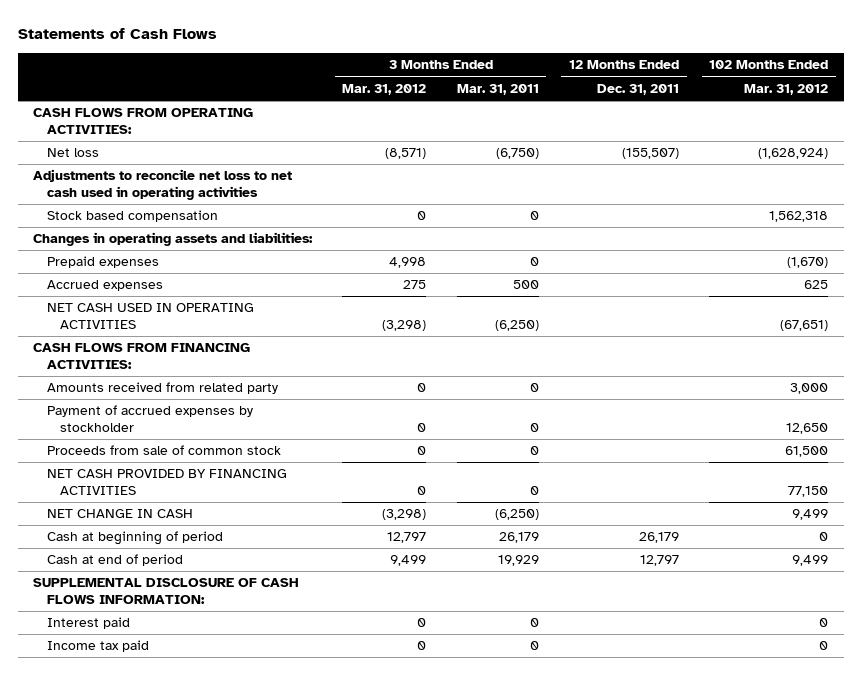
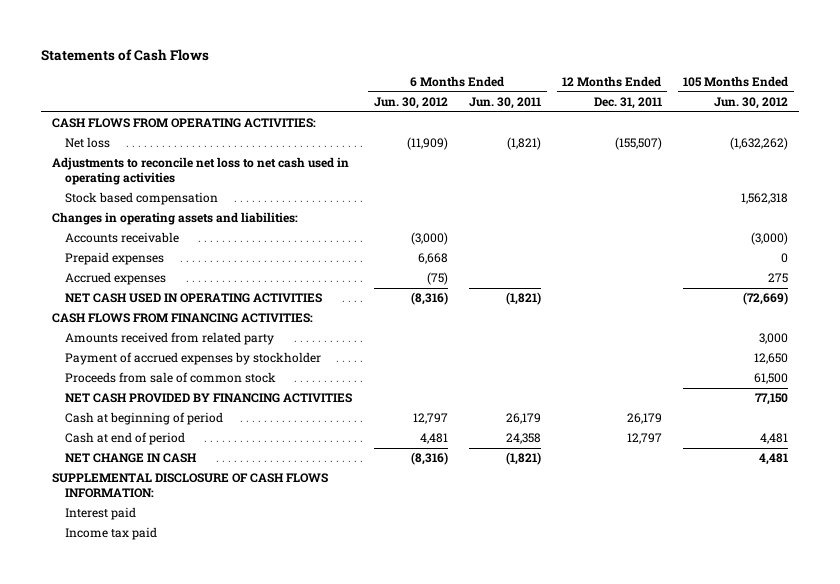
- | 3 Months Ended Mar. 31, 2012 | 3 Months Ended Mar. 31, 2011 | 12 Months Ended Dec. 31, 2011 | 102 Months Ended Mar. 31, 2012
+ | 6 Months Ended Jun. 30, 2012 | 6 Months Ended Jun. 30, 2011 | 12 Months Ended Dec. 31, 2011 | 105 Months Ended Jun. 30, 2012
+ Accounts receivable | (3,000) | | | (3,000)
moved down: NET CHANGE IN CASH | (8,316) | (1,821) | | 4,481

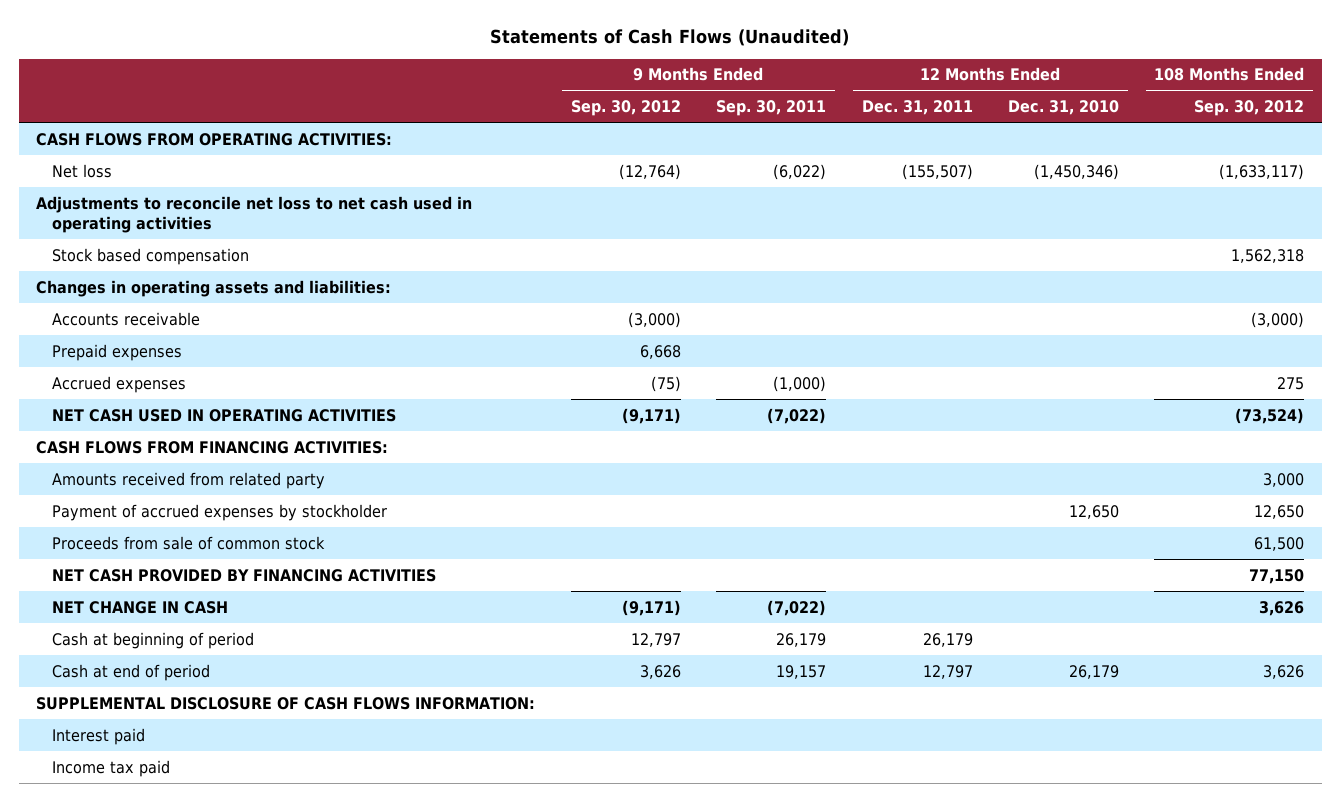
- Statements of Cash Flows
+ Statements of Cash Flows (Unaudited)
- | 6 Months Ended Jun. 30, 2012 | 6 Months Ended Jun. 30, 2011 | 12 Months Ended Dec. 31, 2011 | 105 Months Ended Jun. 30, 2012
+ | 9 Months Ended Sep. 30, 2012 | 9 Months Ended Sep. 30, 2011 | 12 Months Ended Dec. 31, 2011 | 12 Months Ended Dec. 31, 2010 | 108 Months Ended Sep. 30, 2012
moved up: NET CHANGE IN CASH | (9,171) | (7,022) | | | 3,626

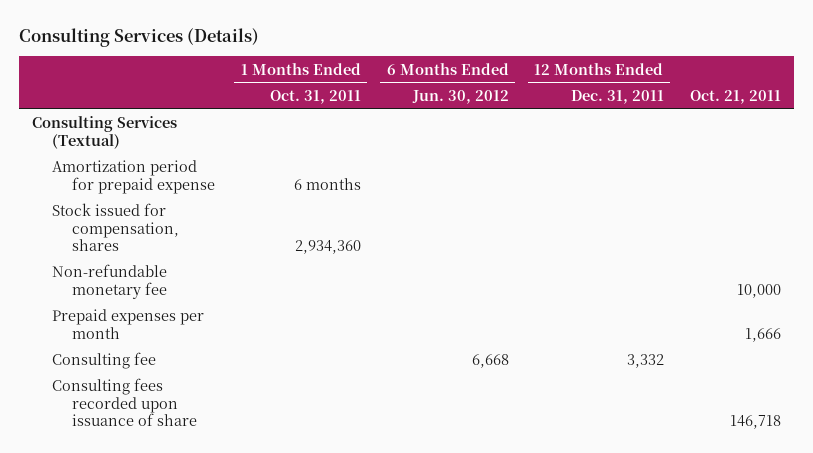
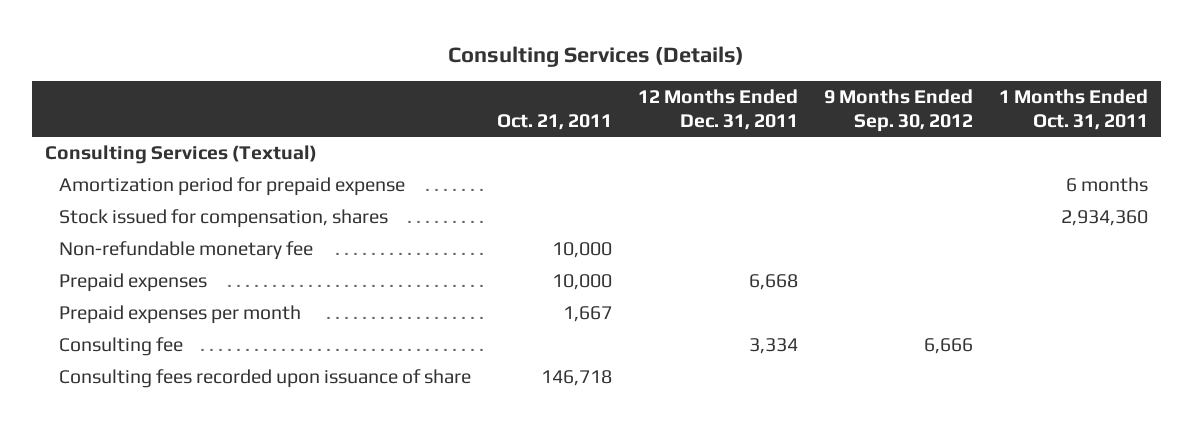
- | 1 Months Ended Oct. 31, 2011 | 6 Months Ended Jun. 30, 2012 | 12 Months Ended Dec. 31, 2011 | Oct. 21, 2011
+ | Oct. 21, 2011 | 12 Months Ended Dec. 31, 2011 | 9 Months Ended Sep. 30, 2012 | 1 Months Ended Oct. 31, 2011
- Prepaid expenses per month | | | | 1,666
- Consulting fee | | 6,668 | 3,332 |
+ Prepaid expenses | 10,000 | 6,668 | |
+ Prepaid expenses per month | 1,667 | | |
+ Consulting fee | | 3,334 | 6,666 |

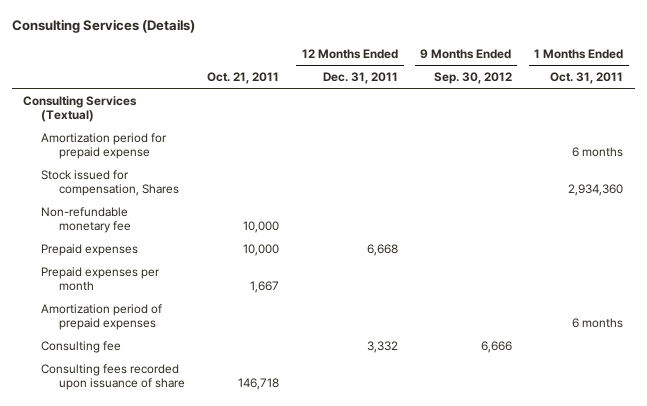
- Stock issued for compensation, shares | | | | 2,934,360
+ Stock issued for compensation, Shares | | | | 2,934,360
- Consulting fee | | 3,334 | 6,666 |
+ Amortization period of prepaid expenses | | | | 6 months
+ Consulting fee | | 3,332 | 6,666 |

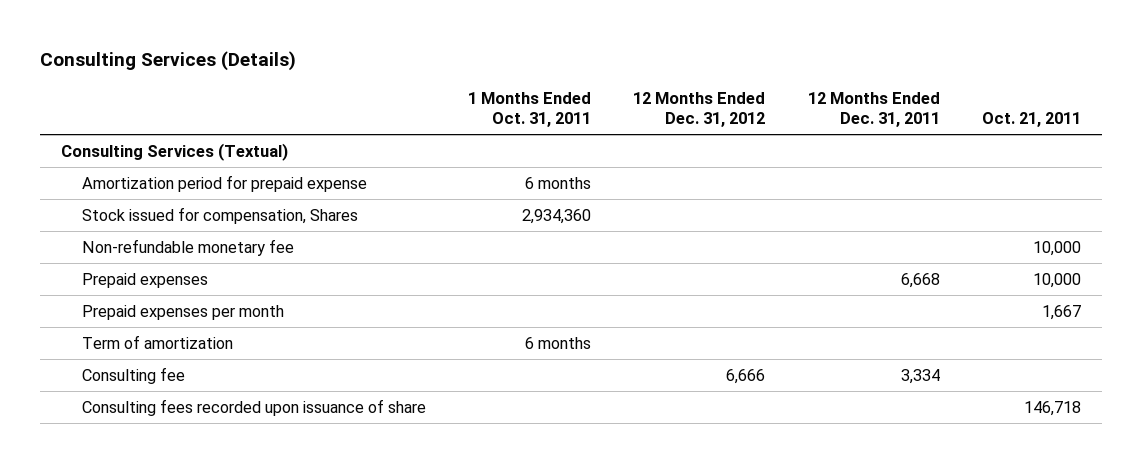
- | Oct. 21, 2011 | 12 Months Ended Dec. 31, 2011 | 9 Months Ended Sep. 30, 2012 | 1 Months Ended Oct. 31, 2011
+ | 1 Months Ended Oct. 31, 2011 | 12 Months Ended Dec. 31, 2012 | 12 Months Ended Dec. 31, 2011 | Oct. 21, 2011
- Amortization period of prepaid expenses | | | | 6 months
- Consulting fee | | 3,332 | 6,666 |
+ Term of amortization | 6 months | | |
+ Consulting fee | | 6,666 | 3,334 |

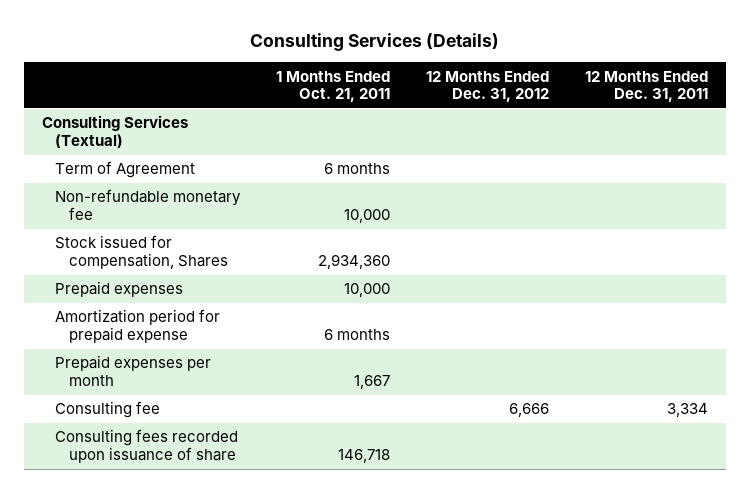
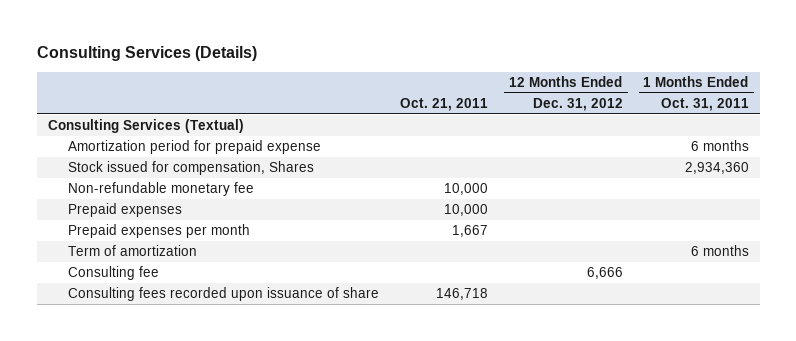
- | 1 Months Ended Oct. 21, 2011 | 12 Months Ended Dec. 31, 2012 | 12 Months Ended Dec. 31, 2011
+ | Oct. 21, 2011 | 12 Months Ended Dec. 31, 2012 | 1 Months Ended Oct. 31, 2011
- Term of Agreement | 6 months | |
moved up: Amortization period for prepaid expense | | | 6 months
moved down: Non-refundable monetary fee | 10,000 | |
+ Term of amortization | | | 6 months

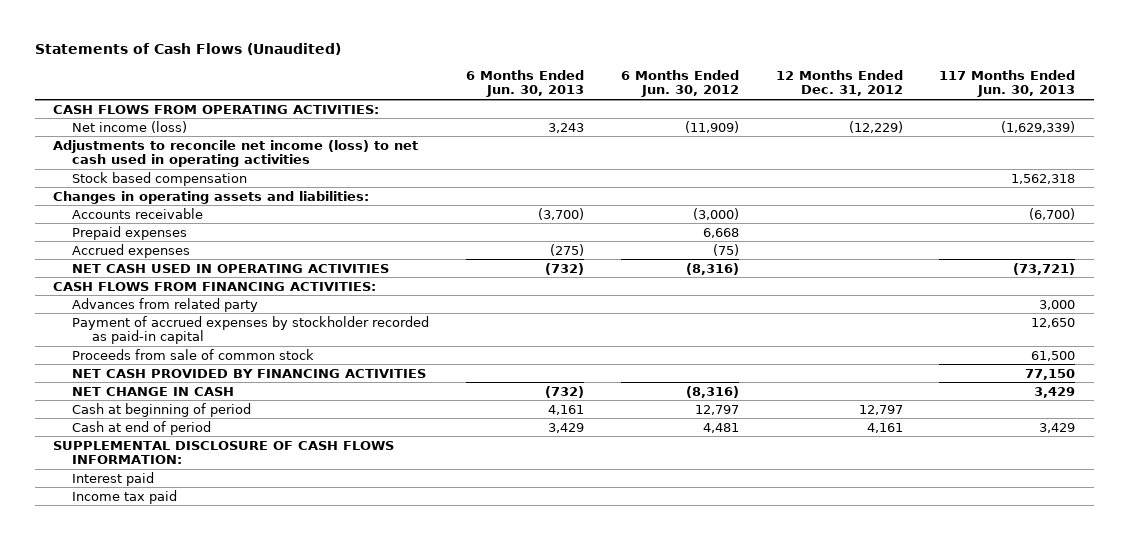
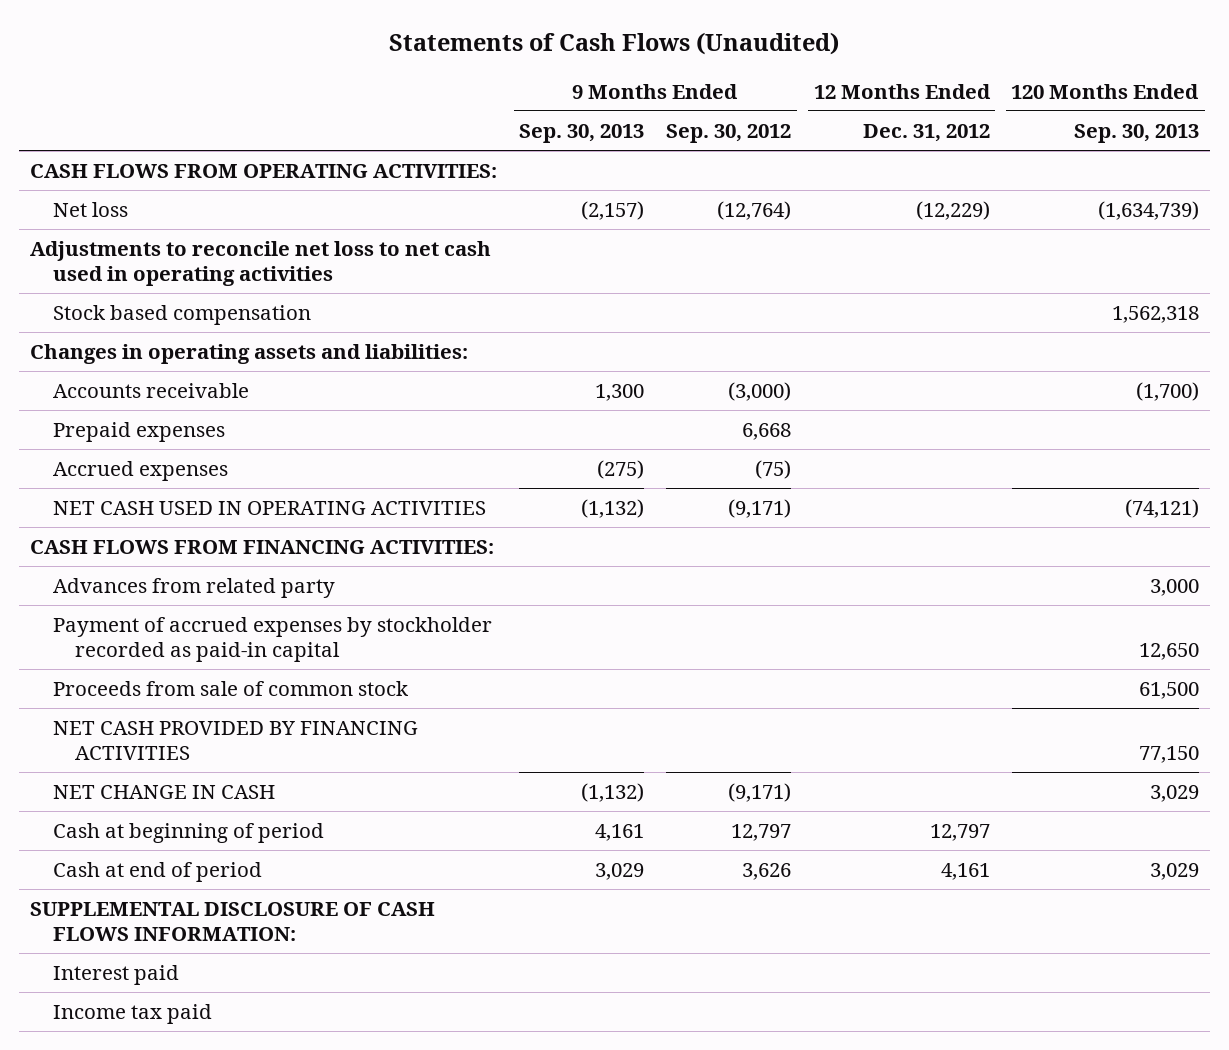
- | 6 Months Ended Jun. 30, 2013 | 6 Months Ended Jun. 30, 2012 | 12 Months Ended Dec. 31, 2012 | 117 Months Ended Jun. 30, 2013
+ | 9 Months Ended Sep. 30, 2013 | 9 Months Ended Sep. 30, 2012 | 12 Months Ended Dec. 31, 2012 | 120 Months Ended Sep. 30, 2013
- Net income (loss) | 3,243 | (11,909) | (12,229) | (1,629,339)
- Adjustments to reconcile net income (loss) to net cash used in operating activities
+ Net loss | (2,157) | (12,764) | (12,229) | (1,634,739)
+ Adjustments to reconcile net loss to net cash used in operating activities

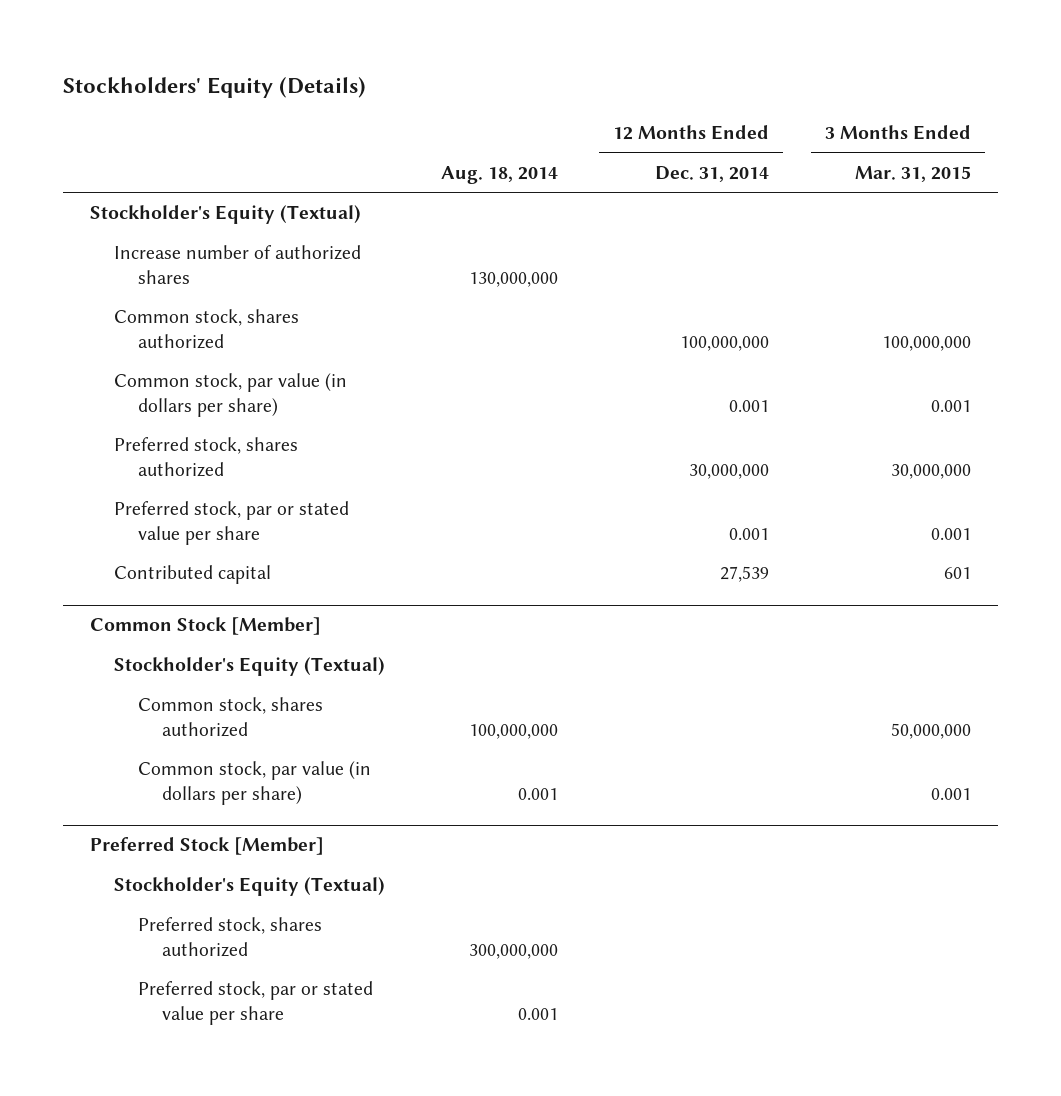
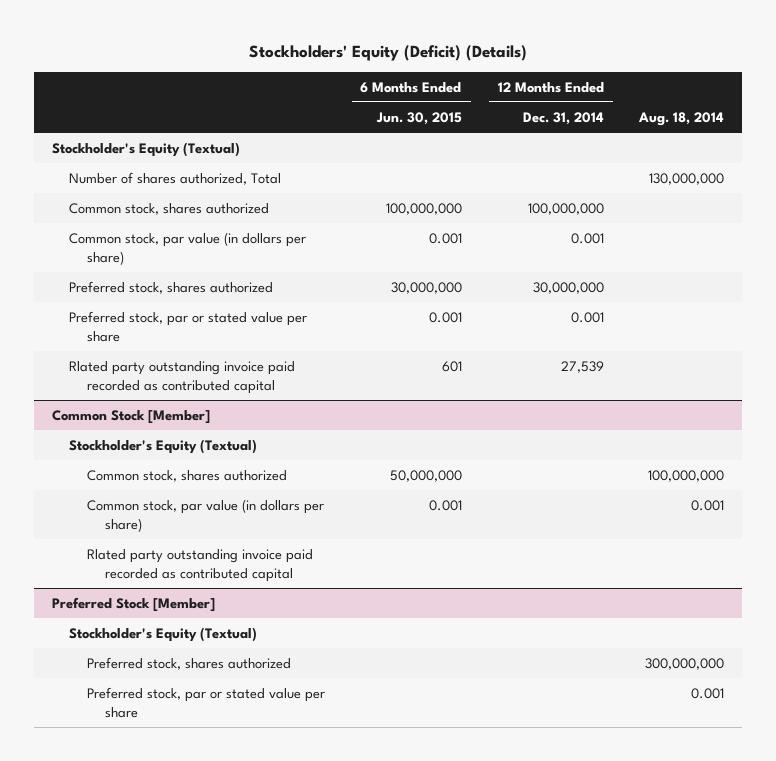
- Stockholders' Equity (Details)
+ Stockholders' Equity (Deficit) (Details)
- | Aug. 18, 2014 | 12 Months Ended Dec. 31, 2014 | 3 Months Ended Mar. 31, 2015
+ | 6 Months Ended Jun. 30, 2015 | 12 Months Ended Dec. 31, 2014 | Aug. 18, 2014
- Increase number of authorized shares | 130,000,000 | |
+ Number of shares authorized, Total | | | 130,000,000
- Contributed capital | | 27,539 | 601
+ Rlated party outstanding invoice paid recorded as contributed capital | 601 | 27,539 |
@ Common Stock [Member]
+ Rlated party outstanding invoice paid recorded as contributed capital

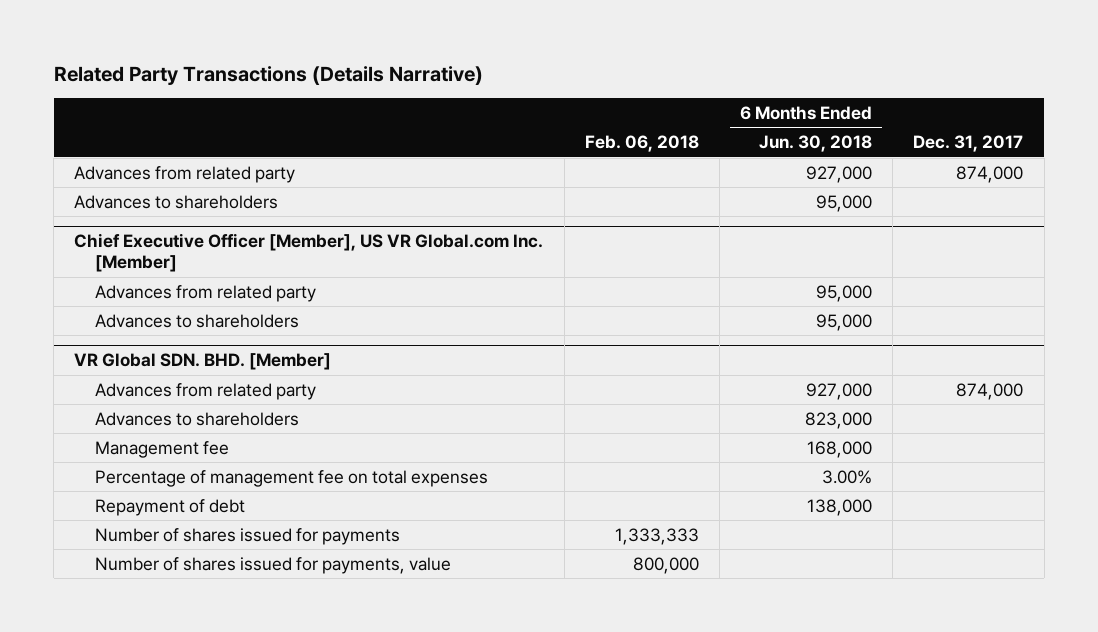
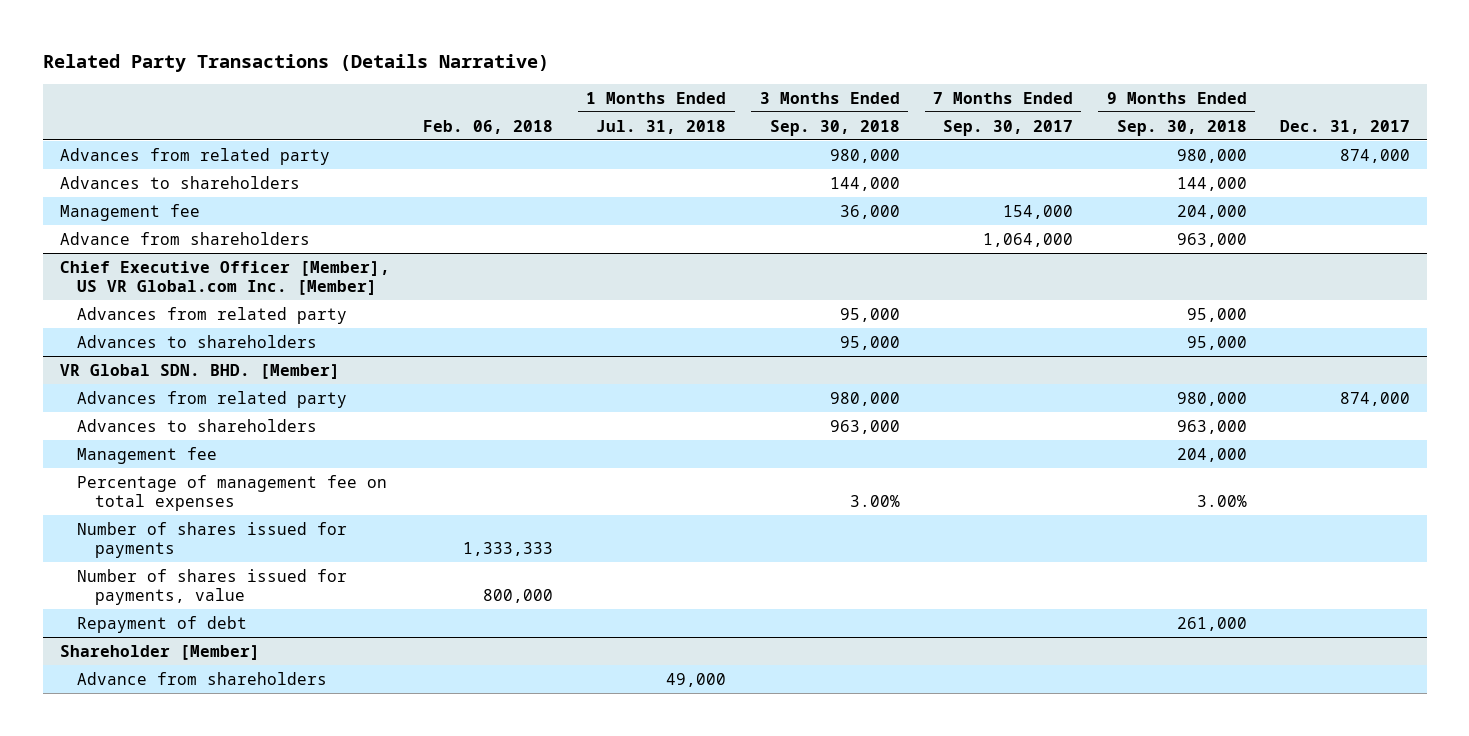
- | Feb. 06, 2018 | 6 Months Ended Jun. 30, 2018 | Dec. 31, 2017
+ | Feb. 06, 2018 | 1 Months Ended Jul. 31, 2018 | 3 Months Ended Sep. 30, 2018 | 7 Months Ended Sep. 30, 2017 | 9 Months Ended Sep. 30, 2018 | Dec. 31, 2017
+ Management fee | | | 36,000 | 154,000 | 204,000 |
+ Advance from shareholders | | | | 1,064,000 | 963,000 |
@ VR Global SDN. BHD. [Member]
moved down: Repayment of debt | | | | | 261,000 |
+ Shareholder [Member]
+ Advance from shareholders | | 49,000 | | | |

